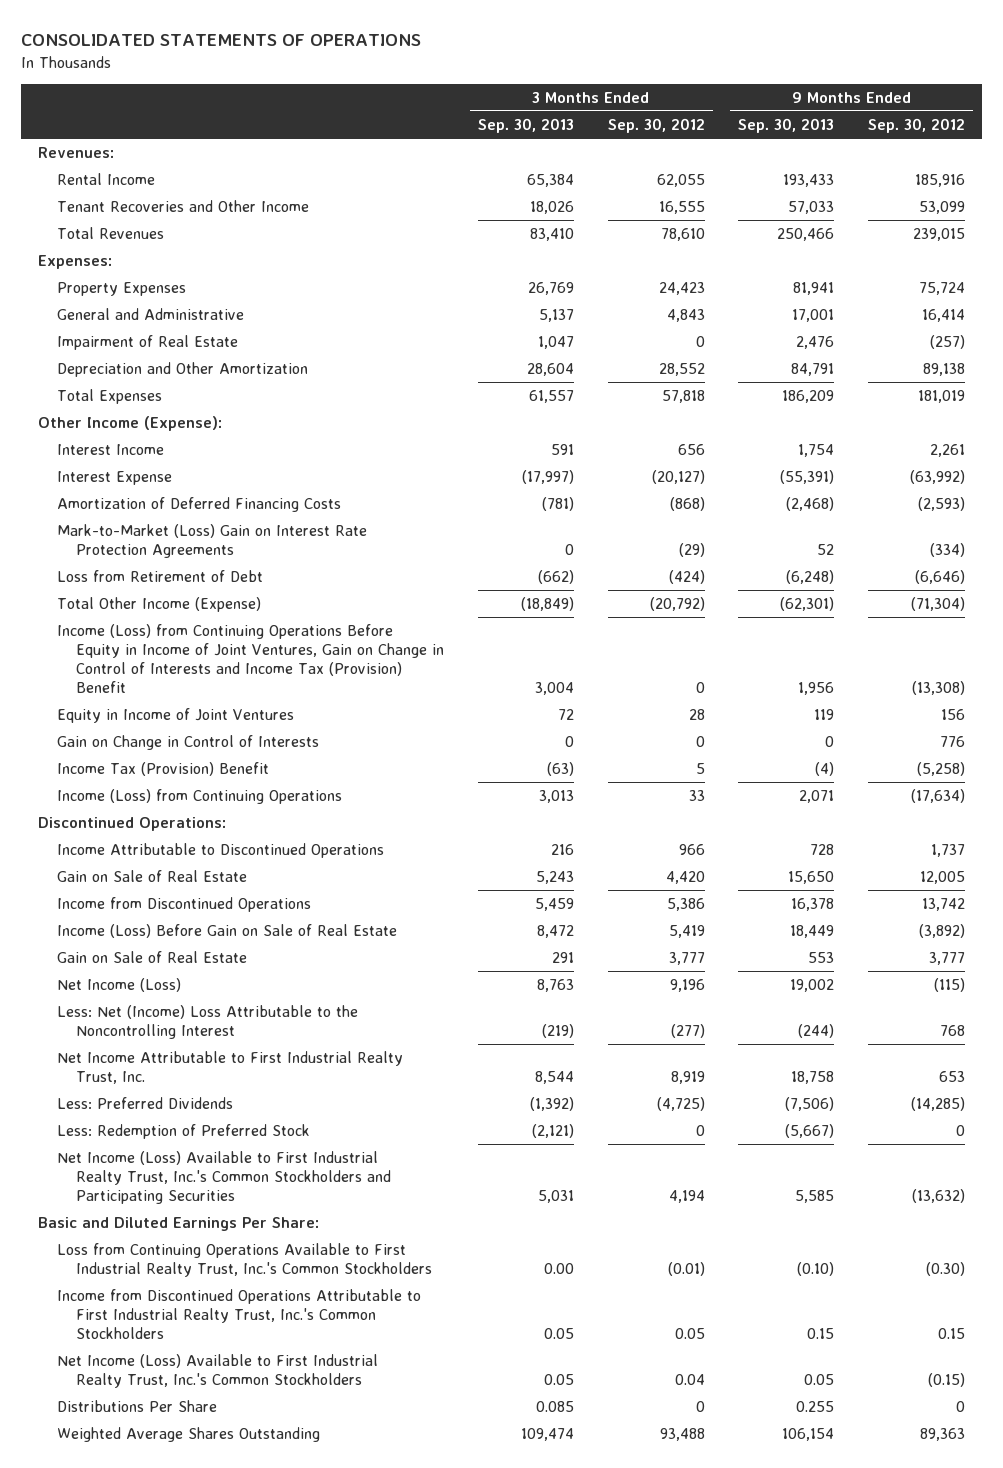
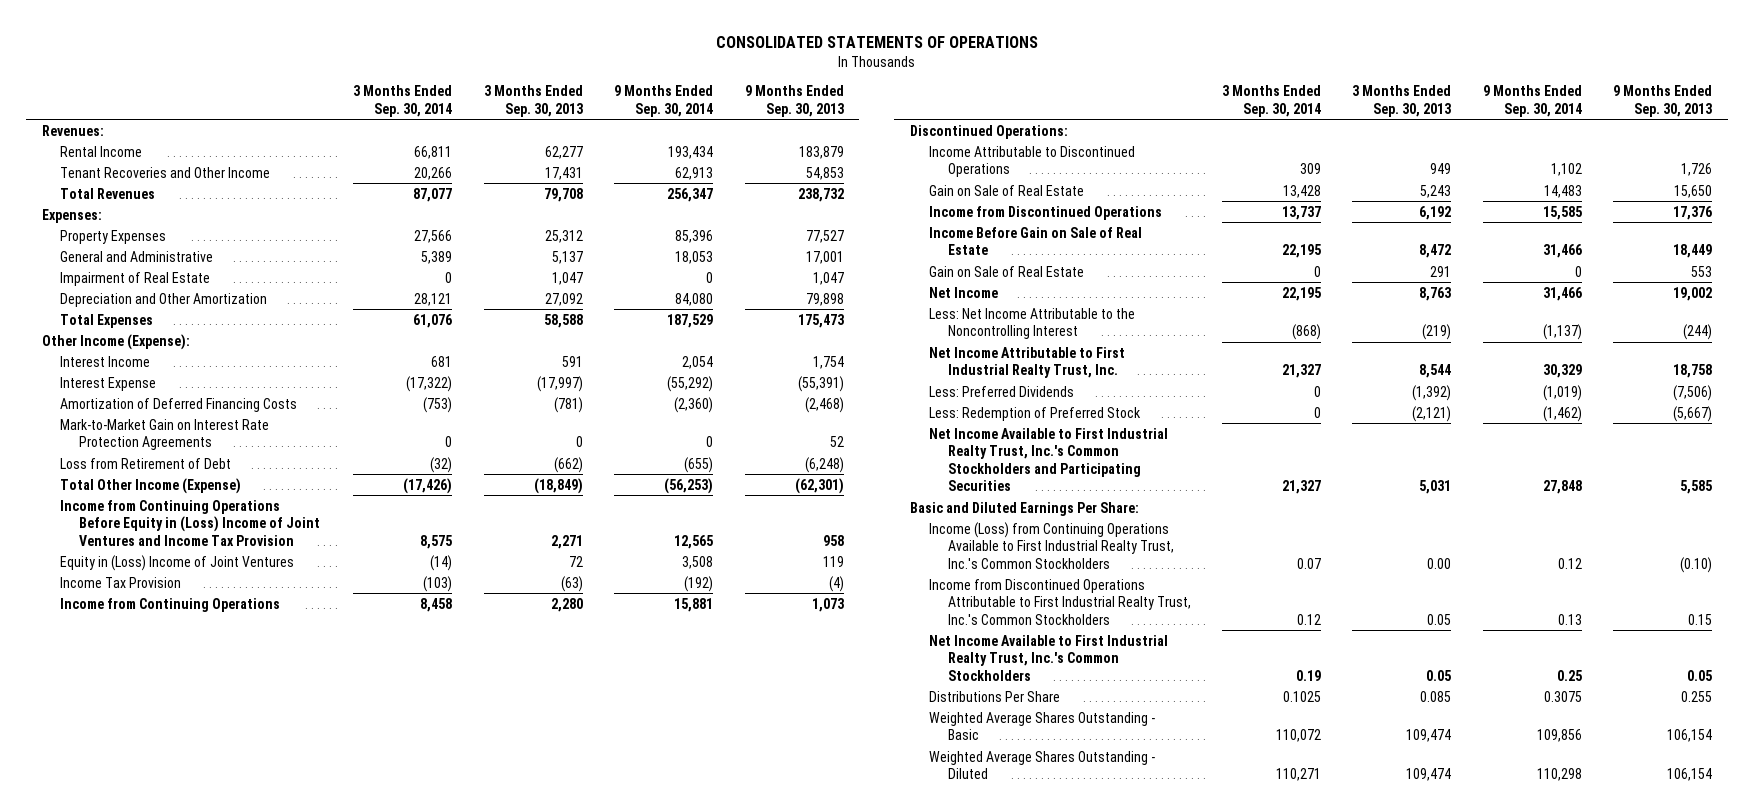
- | 3 Months Ended Sep. 30, 2013 | 3 Months Ended Sep. 30, 2012 | 9 Months Ended Sep. 30, 2013 | 9 Months Ended Sep. 30, 2012
+ | 3 Months Ended Sep. 30, 2014 | 3 Months Ended Sep. 30, 2013 | 9 Months Ended Sep. 30, 2014 | 9 Months Ended Sep. 30, 2013
- Rental Income | 65,384 | 62,055 | 193,433 | 185,916
- Tenant Recoveries and Other Income | 18,026 | 16,555 | 57,033 | 53,099
- Total Revenues | 83,410 | 78,610 | 250,466 | 239,015
+ Rental Income | 66,811 | 62,277 | 193,434 | 183,879
+ Tenant Recoveries and Other Income | 20,266 | 17,431 | 62,913 | 54,853
+ Total Revenues | 87,077 | 79,708 | 256,347 | 238,732
- Property Expenses | 26,769 | 24,423 | 81,941 | 75,724
+ Property Expenses | 27,566 | 25,312 | 85,396 | 77,527
- Impairment of Real Estate | 1,047 | 0 | 2,476 | (257)
- Depreciation and Other Amortization | 28,604 | 28,552 | 84,791 | 89,138
- Total Expenses | 61,557 | 57,818 | 186,209 | 181,019
+ Impairment of Real Estate | 0 | 1,047 | 0 | 1,047
+ Depreciation and Other Amortization | 28,121 | 27,092 | 84,080 | 79,898
+ Total Expenses | 61,076 | 58,588 | 187,529 | 175,473
- Mark-to-Market (Loss) Gain on Interest Rate Protection Agreements | 0 | (29) | 52 | (334)
+ Mark-to-Market Gain on Interest Rate Protection Agreements | 0 | 0 | 0 | 52
- Income (Loss) from Continuing Operations Before Equity in Income of Joint Ventures, Gain on Change in Control of Interests and Income Tax (Provision) Benefit | 3,004 | 0 | 1,956 | (13,308)
- Equity in Income of Joint Ventures | 72 | 28 | 119 | 156
- Gain on Change in Control of Interests | 0 | 0 | 0 | 776
- Income Tax (Provision) Benefit | (63) | 5 | (4) | (5,258)
- Income (Loss) from Continuing Operations | 3,013 | 33 | 2,071 | (17,634)
+ Income from Continuing Operations Before Equity in (Loss) Income of Joint Ventures and Income Tax Provision | 8,575 | 2,271 | 12,565 | 958
+ Equity in (Loss) Income of Joint Ventures | (14) | 72 | 3,508 | 119
+ Income Tax Provision | (103) | (63) | (192) | (4)
+ Income from Continuing Operations | 8,458 | 2,280 | 15,881 | 1,073
- Income Attributable to Discontinued Operations | 216 | 966 | 728 | 1,737
+ Income Attributable to Discontinued Operations | 309 | 949 | 1,102 | 1,726
- Income from Discontinued Operations | 5,459 | 5,386 | 16,378 | 13,742
- Income (Loss) Before Gain on Sale of Real Estate | 8,472 | 5,419 | 18,449 | (3,892)
+ Income from Discontinued Operations | 13,737 | 6,192 | 15,585 | 17,376
+ Income Before Gain on Sale of Real Estate | 22,195 | 8,472 | 31,466 | 18,449
- Net Income (Loss) | 8,763 | 9,196 | 19,002 | (115)
- Less: Net (Income) Loss Attributable to the Noncontrolling Interest | (219) | (277) | (244) | 768
+ Net Income | 22,195 | 8,763 | 31,466 | 19,002
+ Less: Net Income Attributable to the Noncontrolling Interest | (868) | (219) | (1,137) | (244)
- Net Income (Loss) Available to First Industrial Realty Trust, Inc.'s Common Stockholders and Participating Securities | 5,031 | 4,194 | 5,585 | (13,632)
+ Net Income Available to First Industrial Realty Trust, Inc.'s Common Stockholders and Participating Securities | 21,327 | 5,031 | 27,848 | 5,585
- Loss from Continuing Operations Available to First Industrial Realty Trust, Inc.'s Common Stockholders | 0.00 | (0.01) | (0.10) | (0.30)
+ Income (Loss) from Continuing Operations Available to First Industrial Realty Trust, Inc.'s Common Stockholders | 0.07 | 0.00 | 0.12 | (0.10)
- Net Income (Loss) Available to First Industrial Realty Trust, Inc.'s Common Stockholders | 0.05 | 0.04 | 0.05 | (0.15)
+ Net Income Available to First Industrial Realty Trust, Inc.'s Common Stockholders | 0.19 | 0.05 | 0.25 | 0.05
- Weighted Average Shares Outstanding | 109,474 | 93,488 | 106,154 | 89,363
+ Weighted Average Shares Outstanding - Basic | 110,072 | 109,474 | 109,856 | 106,154
+ Weighted Average Shares Outstanding - Diluted | 110,271 | 109,474 | 110,298 | 106,154

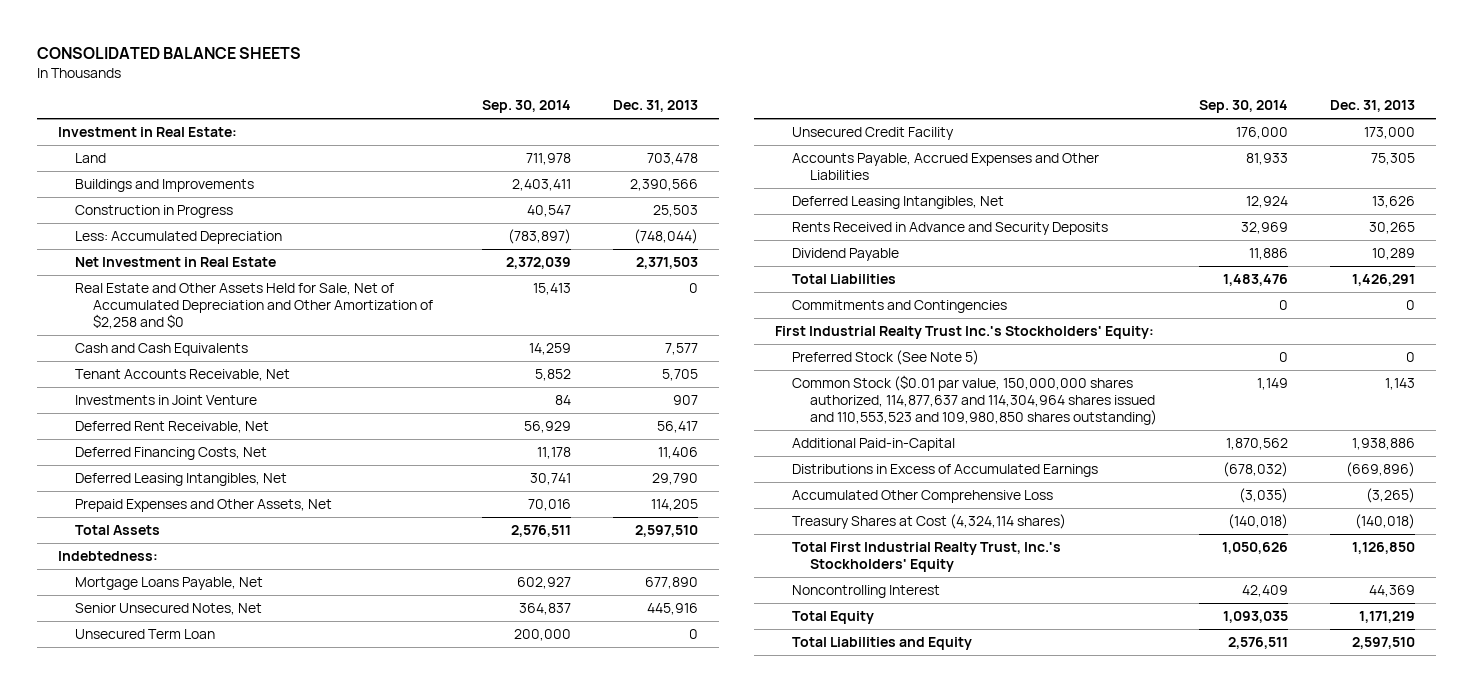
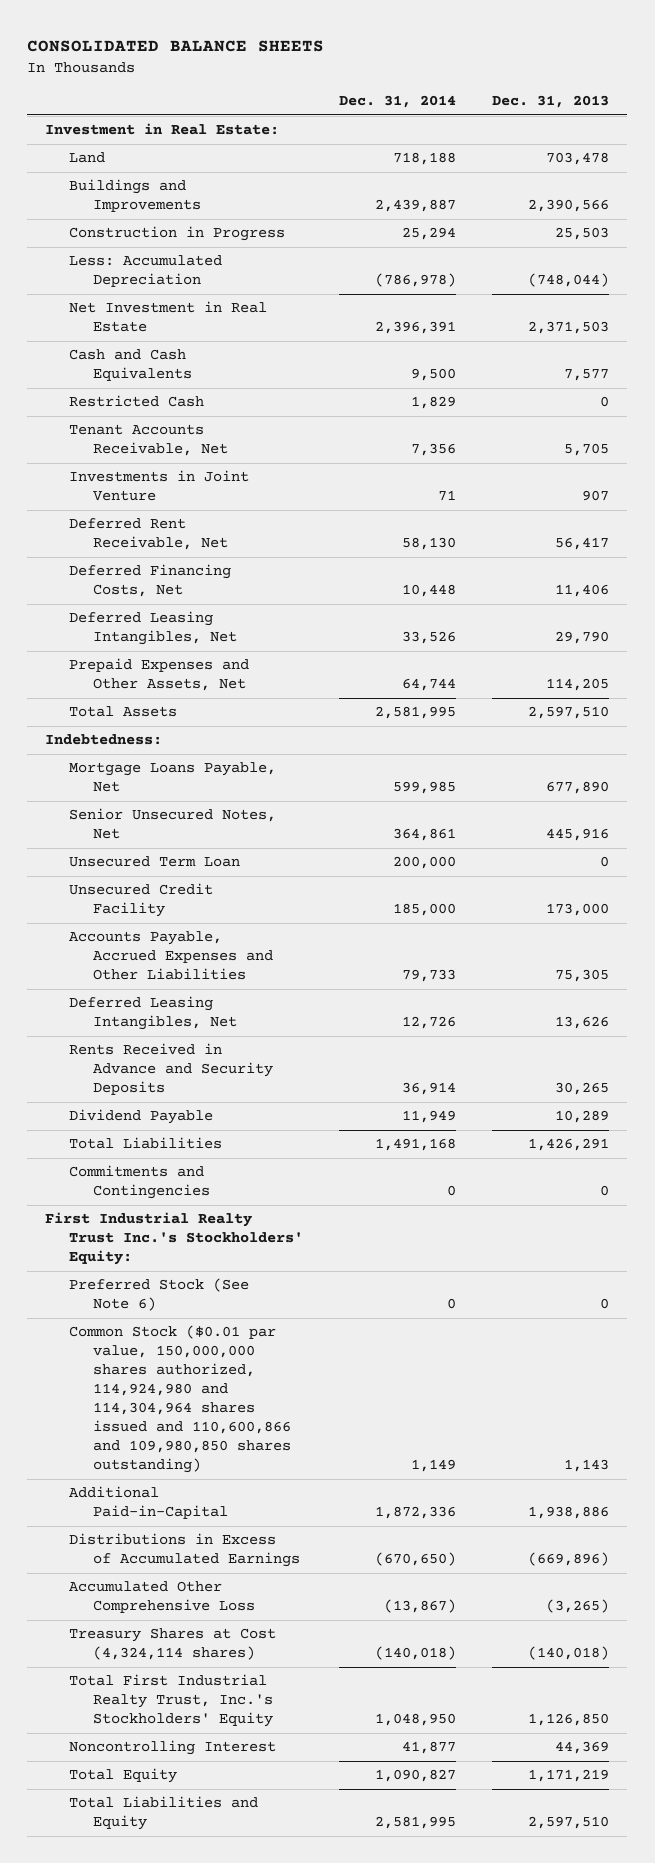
- | Sep. 30, 2014 | Dec. 31, 2013
+ | Dec. 31, 2014 | Dec. 31, 2013
- Real Estate and Other Assets Held for Sale, Net of Accumulated Depreciation and Other Amortization of $2,258 and $0 | 15,413 | 0
+ Restricted Cash | 1,829 | 0
- Preferred Stock (See Note 5) | 0 | 0
- Common Stock ($0.01 par value, 150,000,000 shares authorized, 114,877,637 and 114,304,964 shares issued and 110,553,523 and 109,980,850 shares outstanding) | 1,149 | 1,143
+ Preferred Stock (See Note 6) | 0 | 0
+ Common Stock ($0.01 par value, 150,000,000 shares authorized, 114,924,980 and 114,304,964 shares issued and 110,600,866 and 109,980,850 shares outstanding) | 1,149 | 1,143

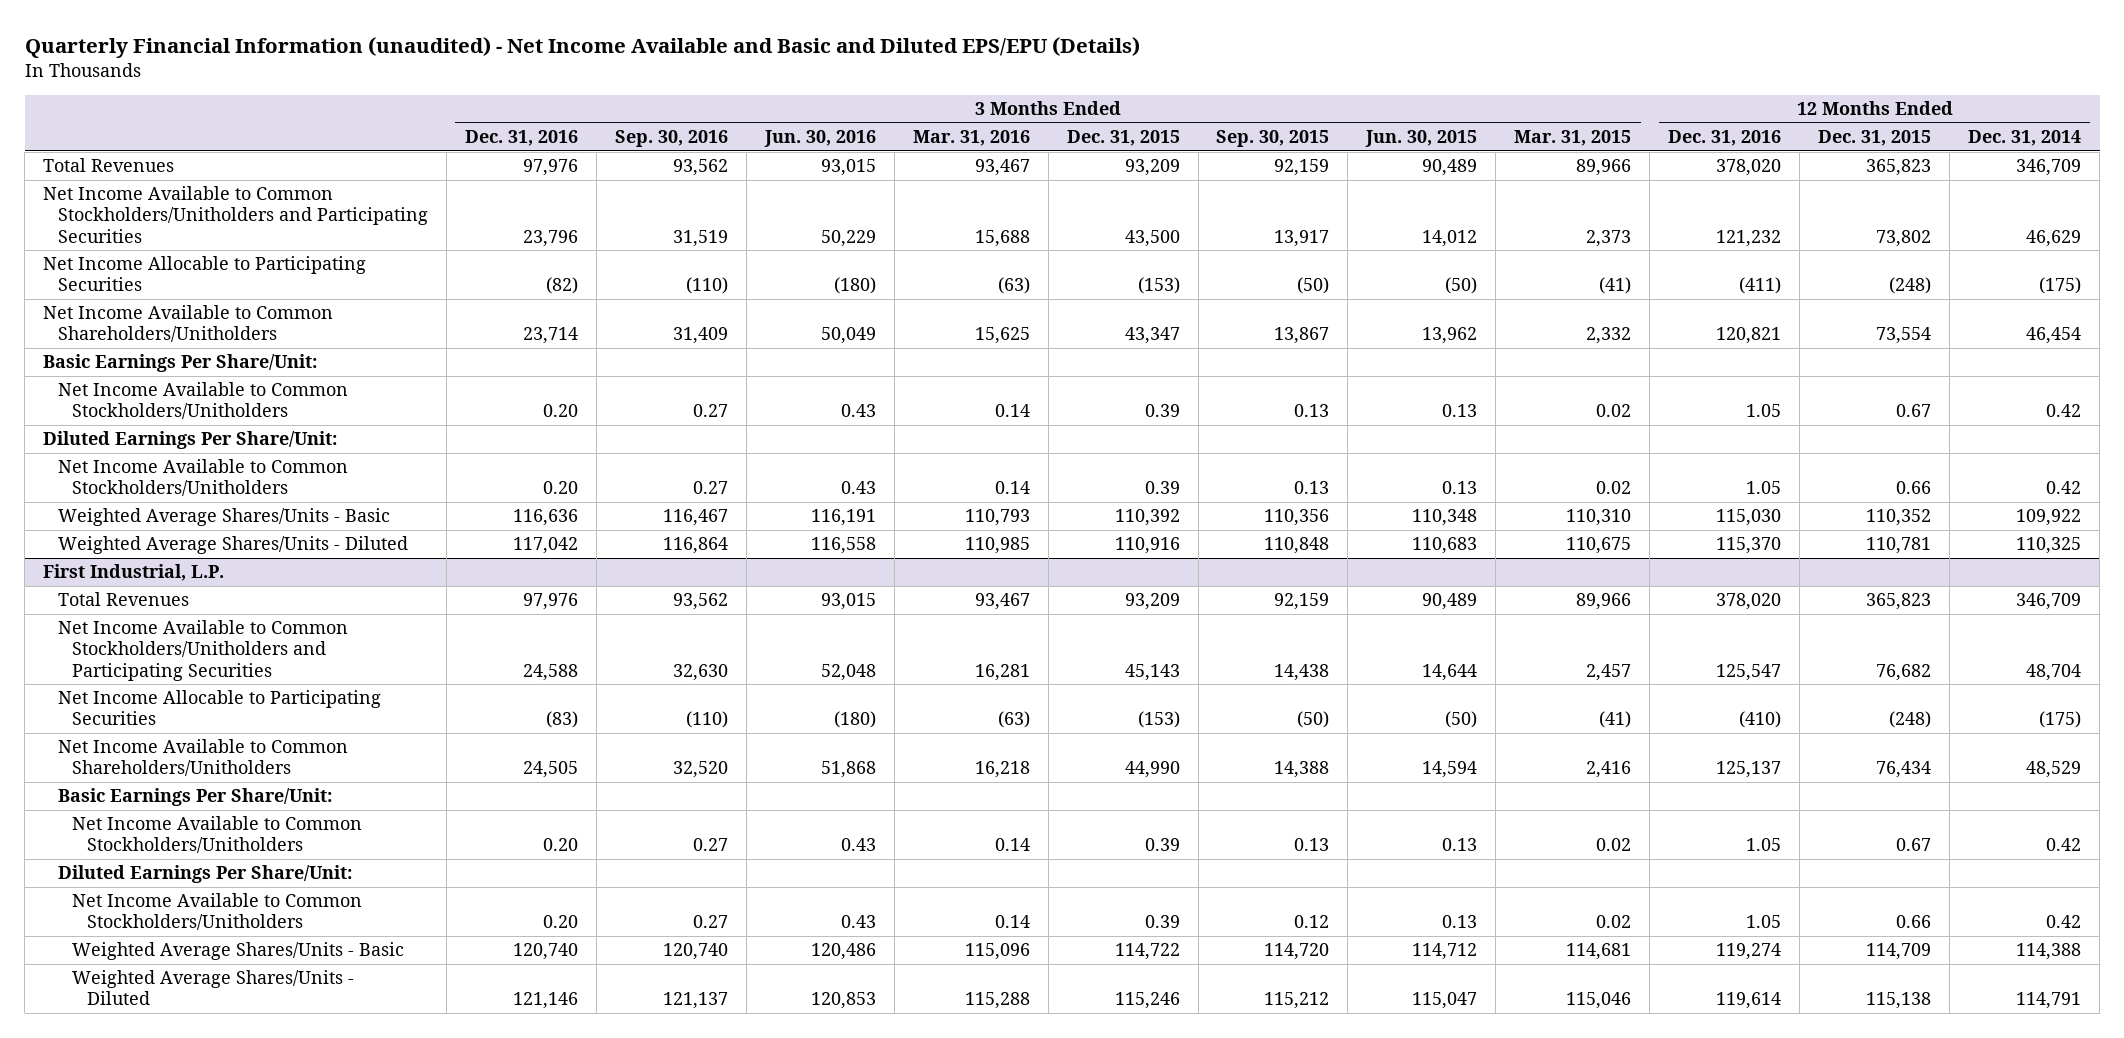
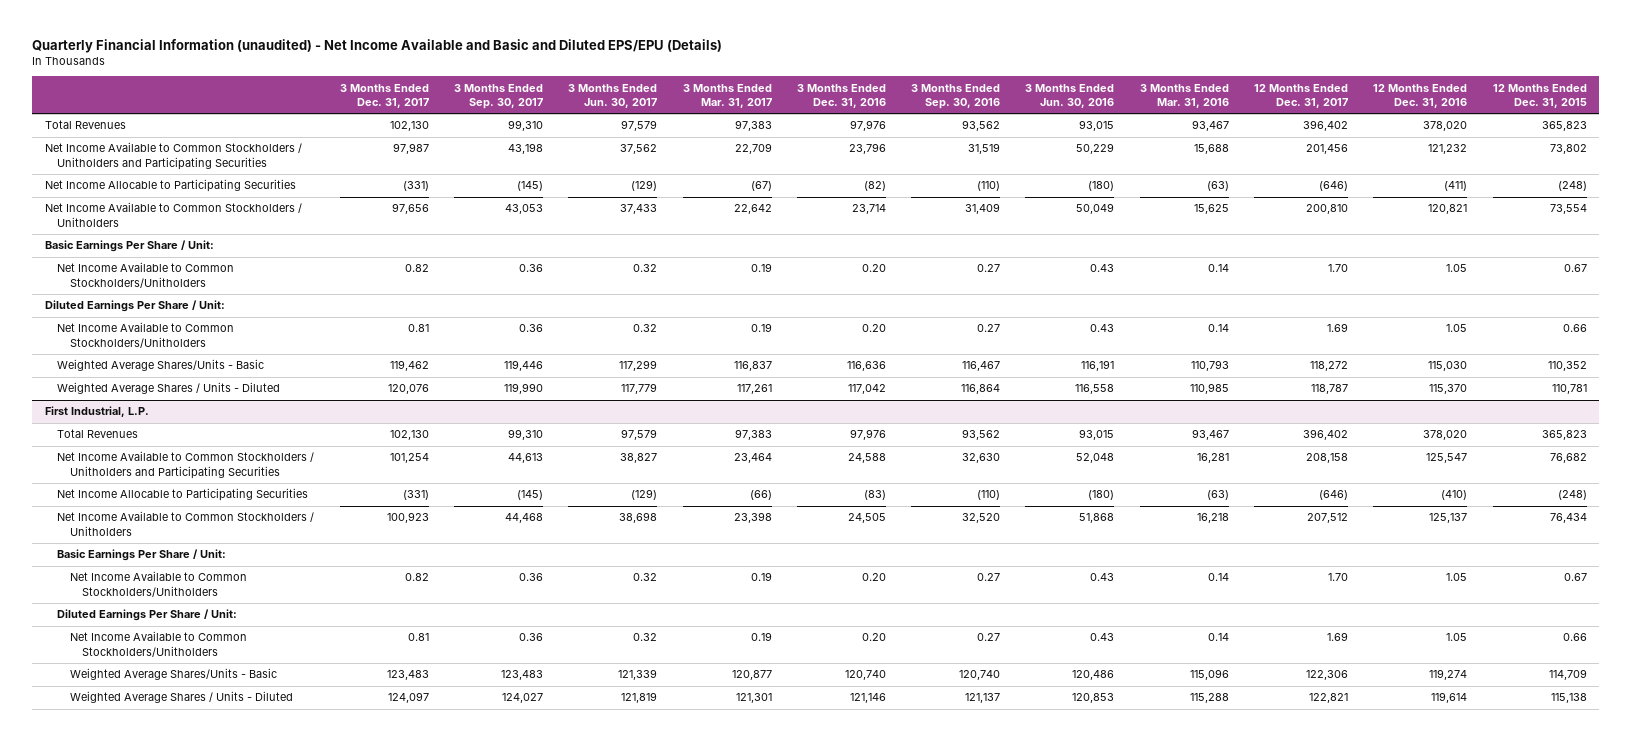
- | 3 Months Ended Dec. 31, 2016 | 3 Months Ended Sep. 30, 2016 | 3 Months Ended Jun. 30, 2016 | 3 Months Ended Mar. 31, 2016 | 3 Months Ended Dec. 31, 2015 | 3 Months Ended Sep. 30, 2015 | 3 Months Ended Jun. 30, 2015 | 3 Months Ended Mar. 31, 2015 | 12 Months Ended Dec. 31, 2016 | 12 Months Ended Dec. 31, 2015 | 12 Months Ended Dec. 31, 2014
+ | 3 Months Ended Dec. 31, 2017 | 3 Months Ended Sep. 30, 2017 | 3 Months Ended Jun. 30, 2017 | 3 Months Ended Mar. 31, 2017 | 3 Months Ended Dec. 31, 2016 | 3 Months Ended Sep. 30, 2016 | 3 Months Ended Jun. 30, 2016 | 3 Months Ended Mar. 31, 2016 | 12 Months Ended Dec. 31, 2017 | 12 Months Ended Dec. 31, 2016 | 12 Months Ended Dec. 31, 2015
- Net Income Available to Common Stockholders/Unitholders and Participating Securities | 23,796 | 31,519 | 50,229 | 15,688 | 43,500 | 13,917 | 14,012 | 2,373 | 121,232 | 73,802 | 46,629
+ Net Income Available to Common Stockholders / Unitholders and Participating Securities | 97,987 | 43,198 | 37,562 | 22,709 | 23,796 | 31,519 | 50,229 | 15,688 | 201,456 | 121,232 | 73,802
- Net Income Available to Common Shareholders/Unitholders | 23,714 | 31,409 | 50,049 | 15,625 | 43,347 | 13,867 | 13,962 | 2,332 | 120,821 | 73,554 | 46,454
- Basic Earnings Per Share/Unit:
+ Net Income Available to Common Stockholders / Unitholders | 97,656 | 43,053 | 37,433 | 22,642 | 23,714 | 31,409 | 50,049 | 15,625 | 200,810 | 120,821 | 73,554
+ Basic Earnings Per Share / Unit:
- Diluted Earnings Per Share/Unit:
+ Diluted Earnings Per Share / Unit:
- Weighted Average Shares/Units - Diluted | 117,042 | 116,864 | 116,558 | 110,985 | 110,916 | 110,848 | 110,683 | 110,675 | 115,370 | 110,781 | 110,325
+ Weighted Average Shares / Units - Diluted | 120,076 | 119,990 | 117,779 | 117,261 | 117,042 | 116,864 | 116,558 | 110,985 | 118,787 | 115,370 | 110,781
@ First Industrial, L.P.
- Net Income Available to Common Stockholders/Unitholders and Participating Securities | 24,588 | 32,630 | 52,048 | 16,281 | 45,143 | 14,438 | 14,644 | 2,457 | 125,547 | 76,682 | 48,704
+ Net Income Available to Common Stockholders / Unitholders and Participating Securities | 101,254 | 44,613 | 38,827 | 23,464 | 24,588 | 32,630 | 52,048 | 16,281 | 208,158 | 125,547 | 76,682
- Net Income Available to Common Shareholders/Unitholders | 24,505 | 32,520 | 51,868 | 16,218 | 44,990 | 14,388 | 14,594 | 2,416 | 125,137 | 76,434 | 48,529
- Basic Earnings Per Share/Unit:
+ Net Income Available to Common Stockholders / Unitholders | 100,923 | 44,468 | 38,698 | 23,398 | 24,505 | 32,520 | 51,868 | 16,218 | 207,512 | 125,137 | 76,434
+ Basic Earnings Per Share / Unit:
- Diluted Earnings Per Share/Unit:
+ Diluted Earnings Per Share / Unit:
- Weighted Average Shares/Units - Diluted | 121,146 | 121,137 | 120,853 | 115,288 | 115,246 | 115,212 | 115,047 | 115,046 | 119,614 | 115,138 | 114,791
+ Weighted Average Shares / Units - Diluted | 124,097 | 124,027 | 121,819 | 121,301 | 121,146 | 121,137 | 120,853 | 115,288 | 122,821 | 119,614 | 115,138

